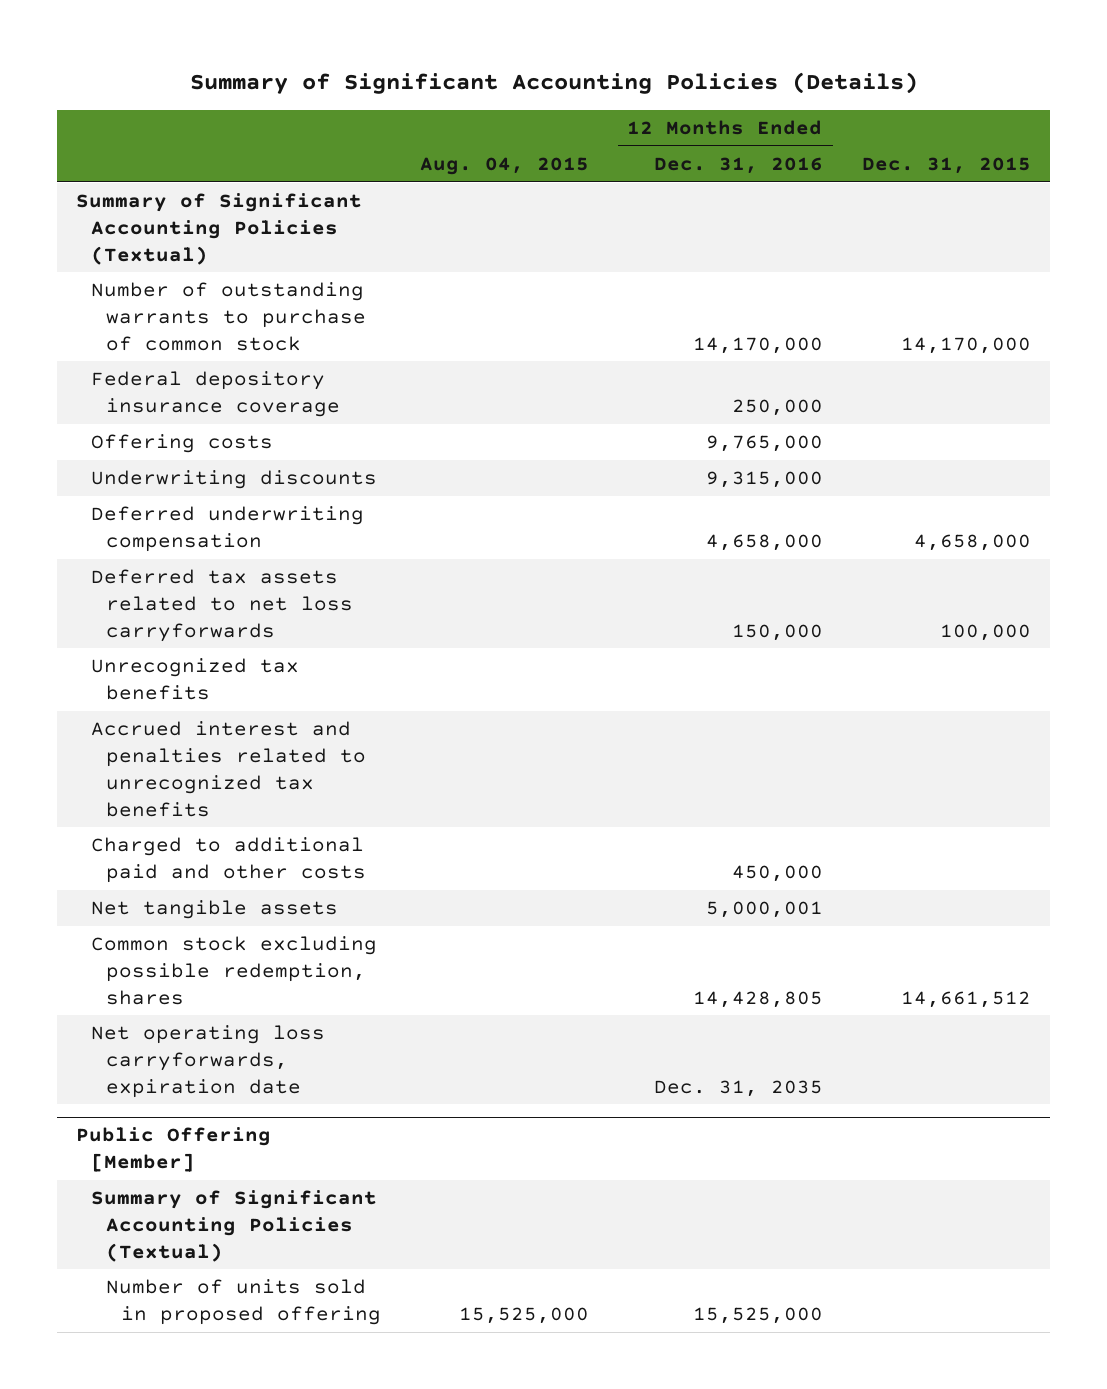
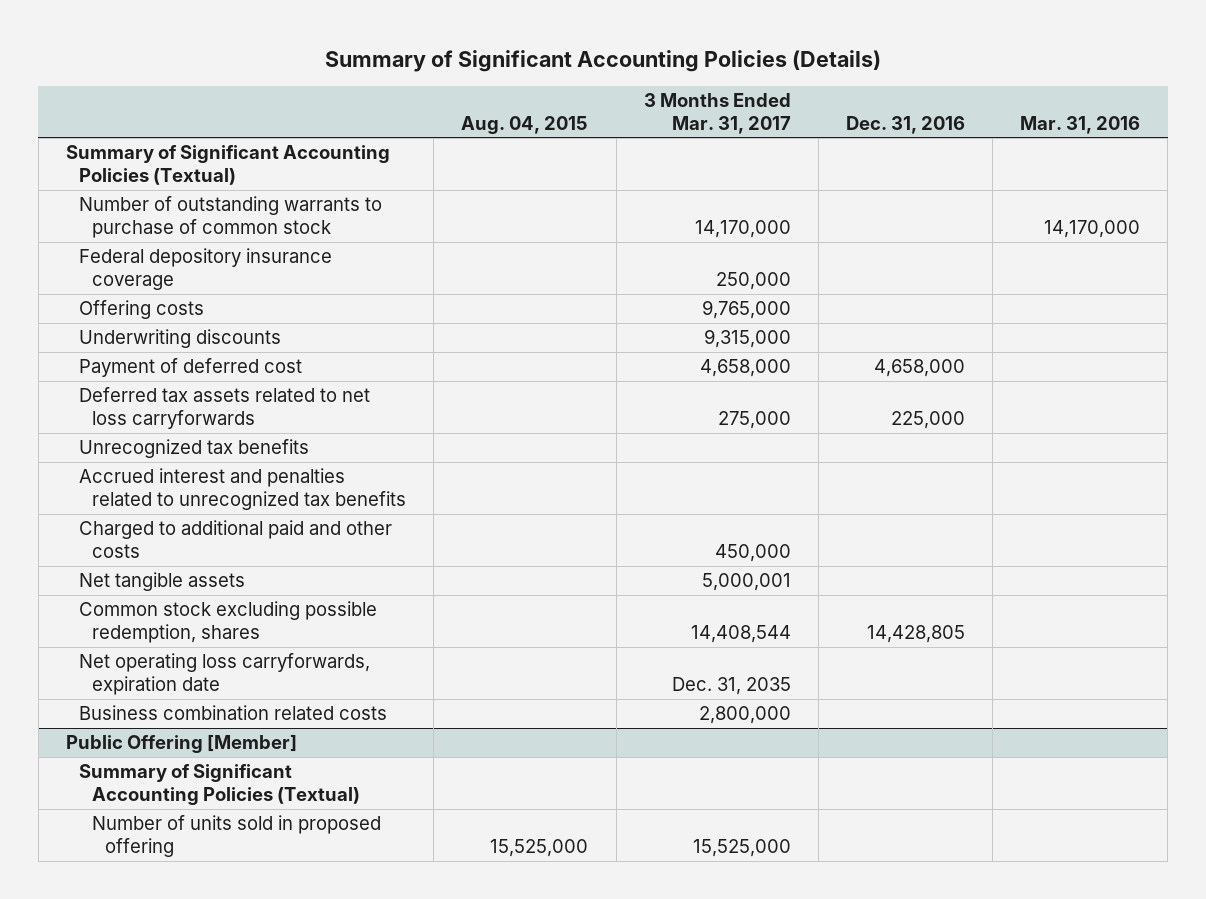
- | Aug. 04, 2015 | 12 Months Ended Dec. 31, 2016 | Dec. 31, 2015
+ | Aug. 04, 2015 | 3 Months Ended Mar. 31, 2017 | Dec. 31, 2016 | Mar. 31, 2016
- Deferred underwriting compensation | | 4,658,000 | 4,658,000
+ Payment of deferred cost | | 4,658,000 | 4,658,000 |
+ Business combination related costs | | 2,800,000 | |

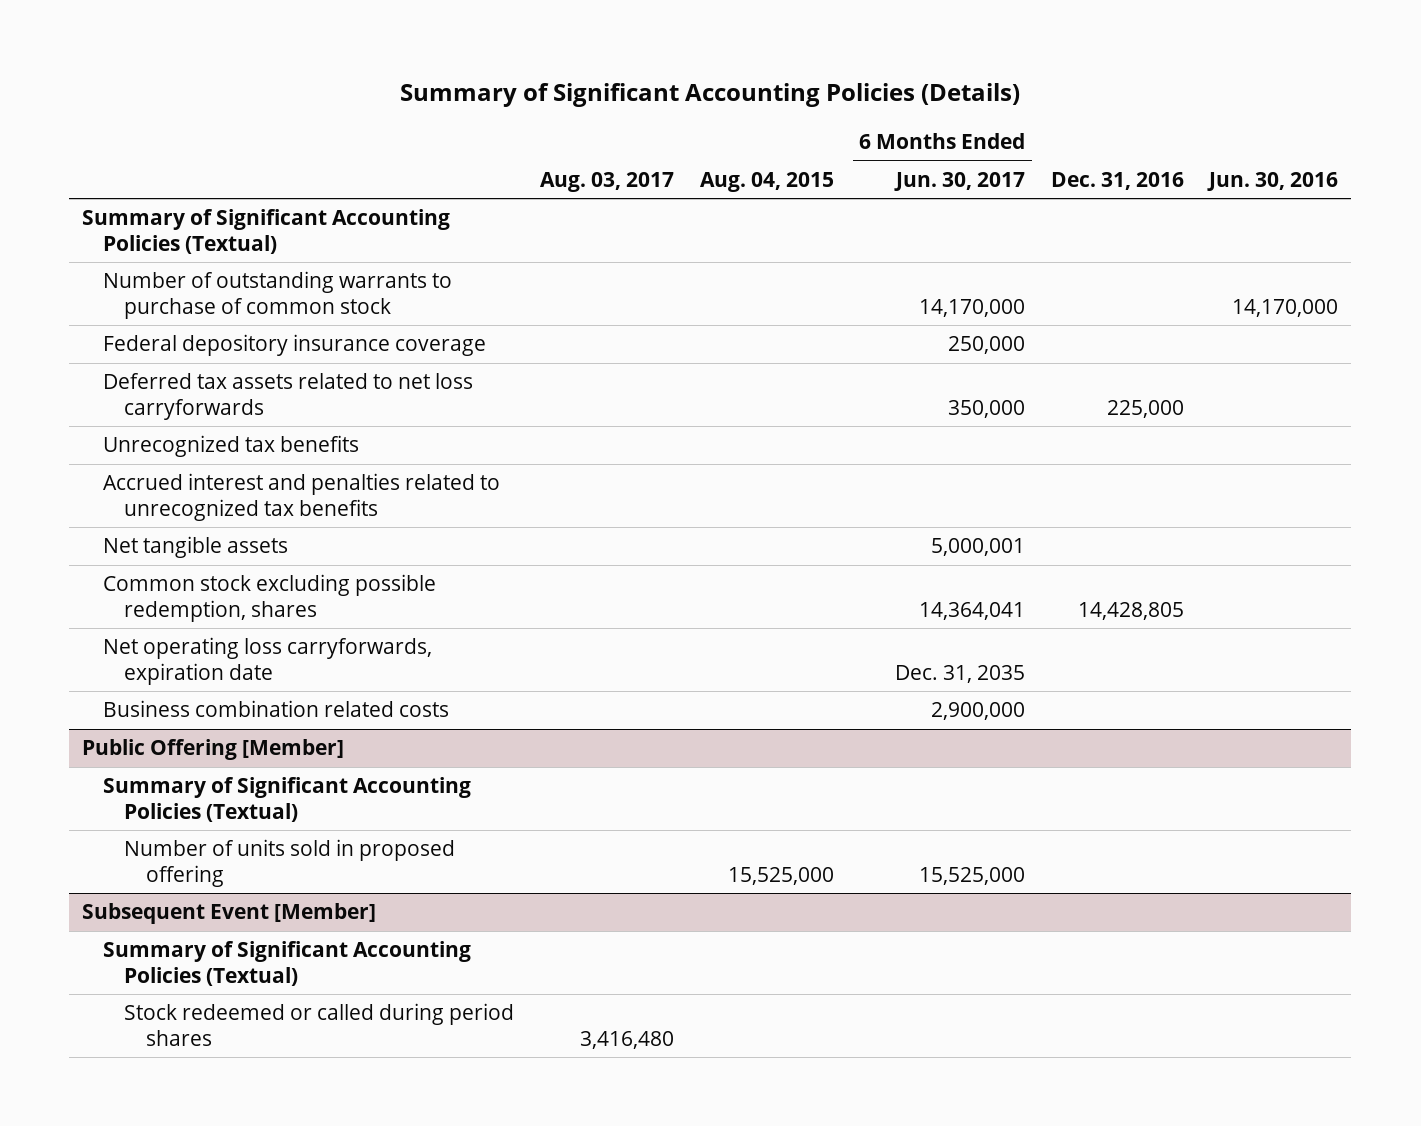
- | Aug. 04, 2015 | 3 Months Ended Mar. 31, 2017 | Dec. 31, 2016 | Mar. 31, 2016
+ | Aug. 03, 2017 | Aug. 04, 2015 | 6 Months Ended Jun. 30, 2017 | Dec. 31, 2016 | Jun. 30, 2016
- Offering costs | | 9,765,000 | |
- Underwriting discounts | | 9,315,000 | |
- Payment of deferred cost | | 4,658,000 | 4,658,000 |
- Charged to additional paid and other costs | | 450,000 | |
+ Subsequent Event [Member]
+ Summary of Significant Accounting Policies (Textual)
+ Stock redeemed or called during period shares | 3,416,480 | | | |

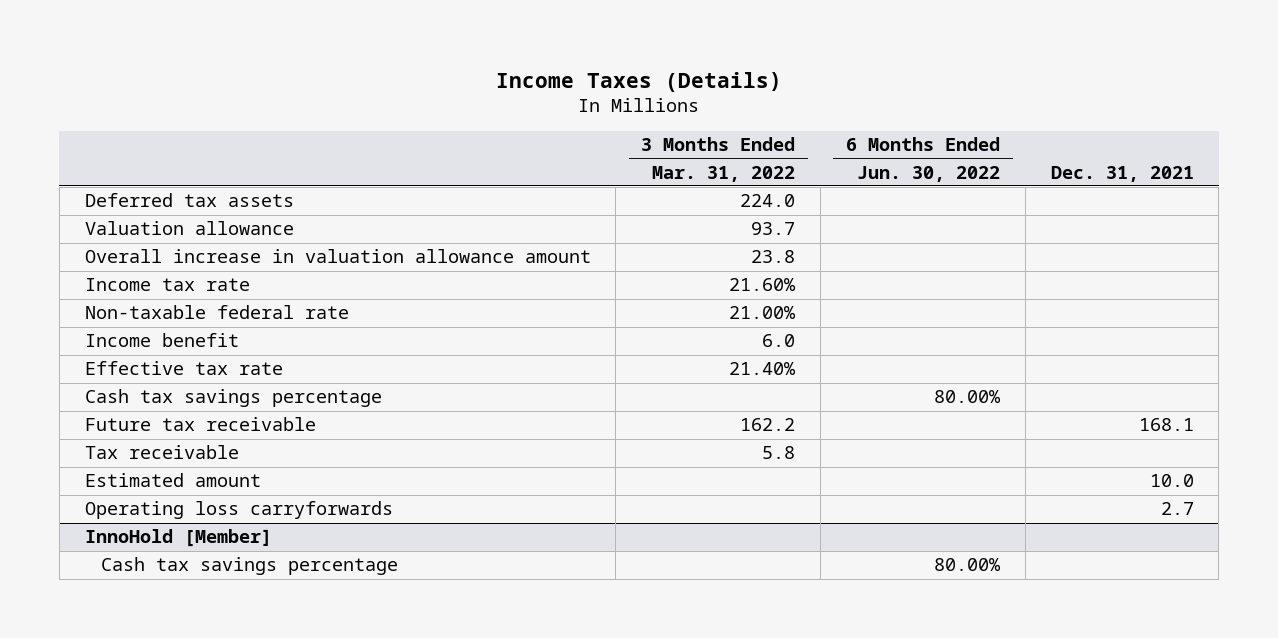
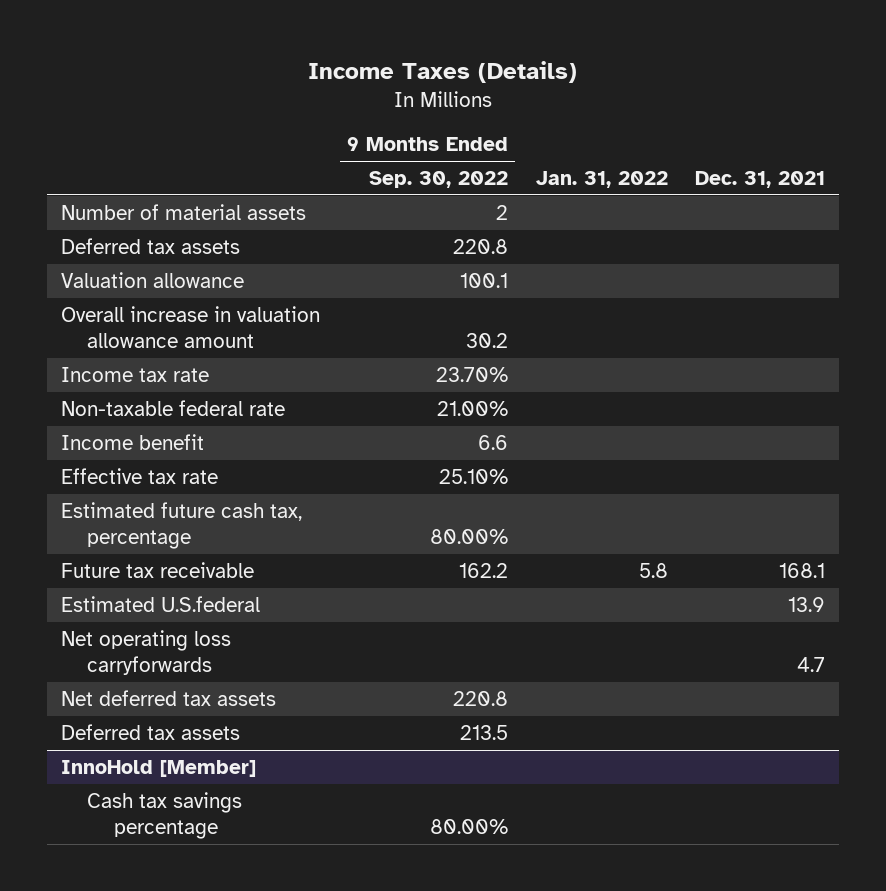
- | 3 Months Ended Mar. 31, 2022 | 6 Months Ended Jun. 30, 2022 | Dec. 31, 2021
+ | 9 Months Ended Sep. 30, 2022 | Jan. 31, 2022 | Dec. 31, 2021
+ Number of material assets | 2 | |
- Cash tax savings percentage | | 80.00% |
+ Estimated future cash tax, percentage | 80.00% | |
- Tax receivable | 5.8 | |
- Estimated amount | | | 10.0
- Operating loss carryforwards | | | 2.7
+ Estimated U.S.federal | | | 13.9
+ Net operating loss carryforwards | | | 4.7
+ Net deferred tax assets | 220.8 | |
+ Deferred tax assets | 213.5 | |

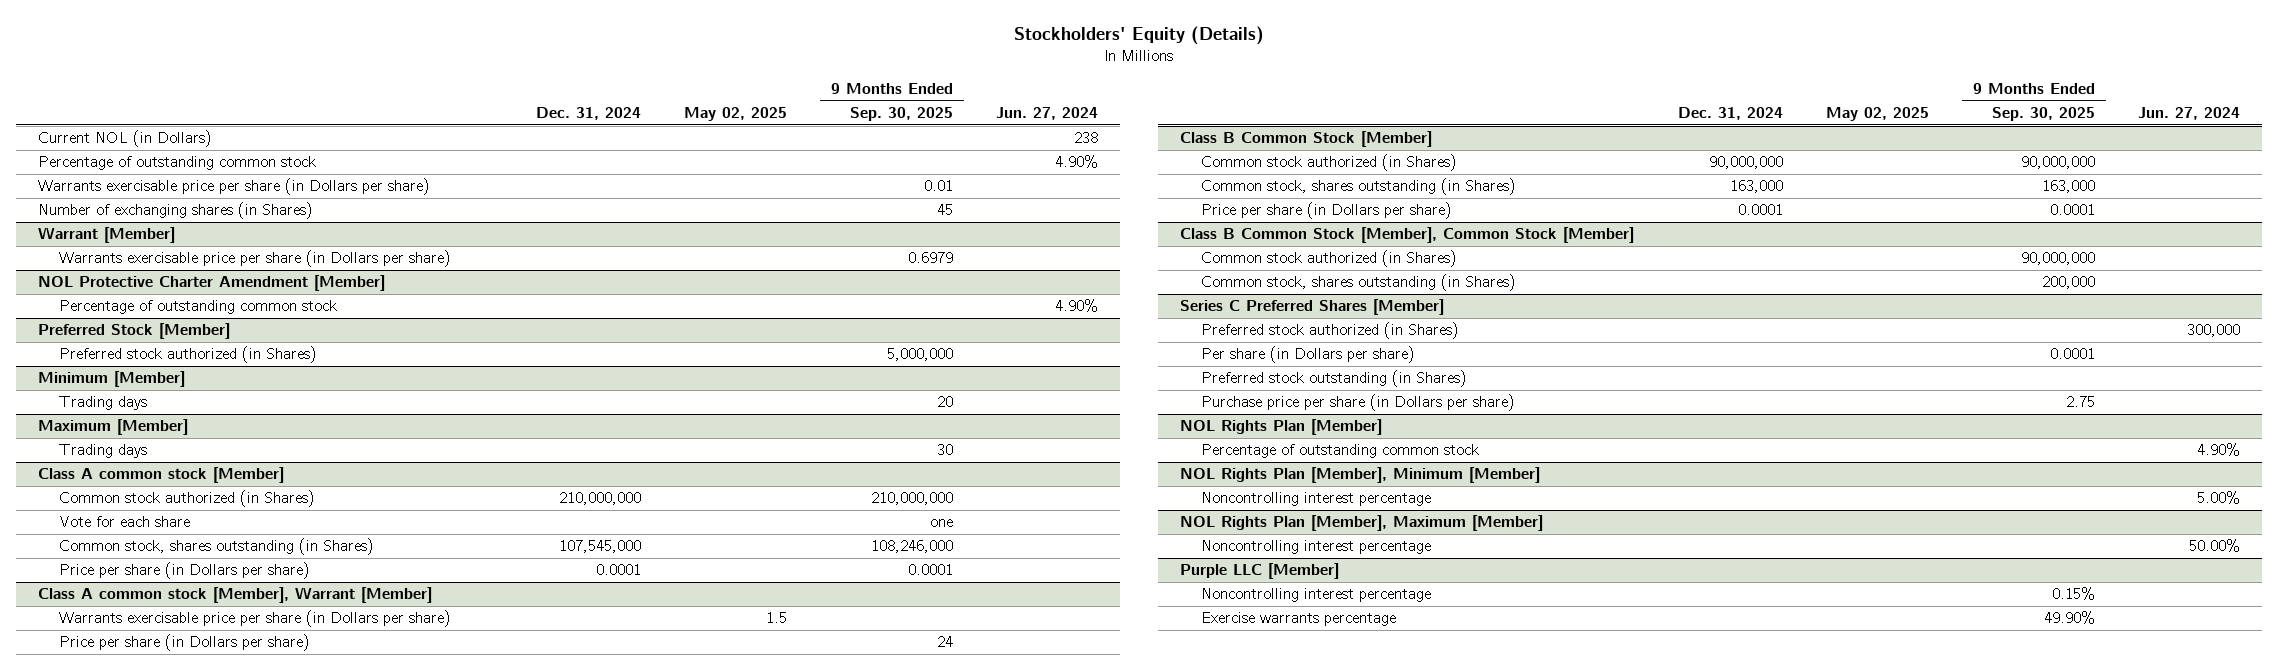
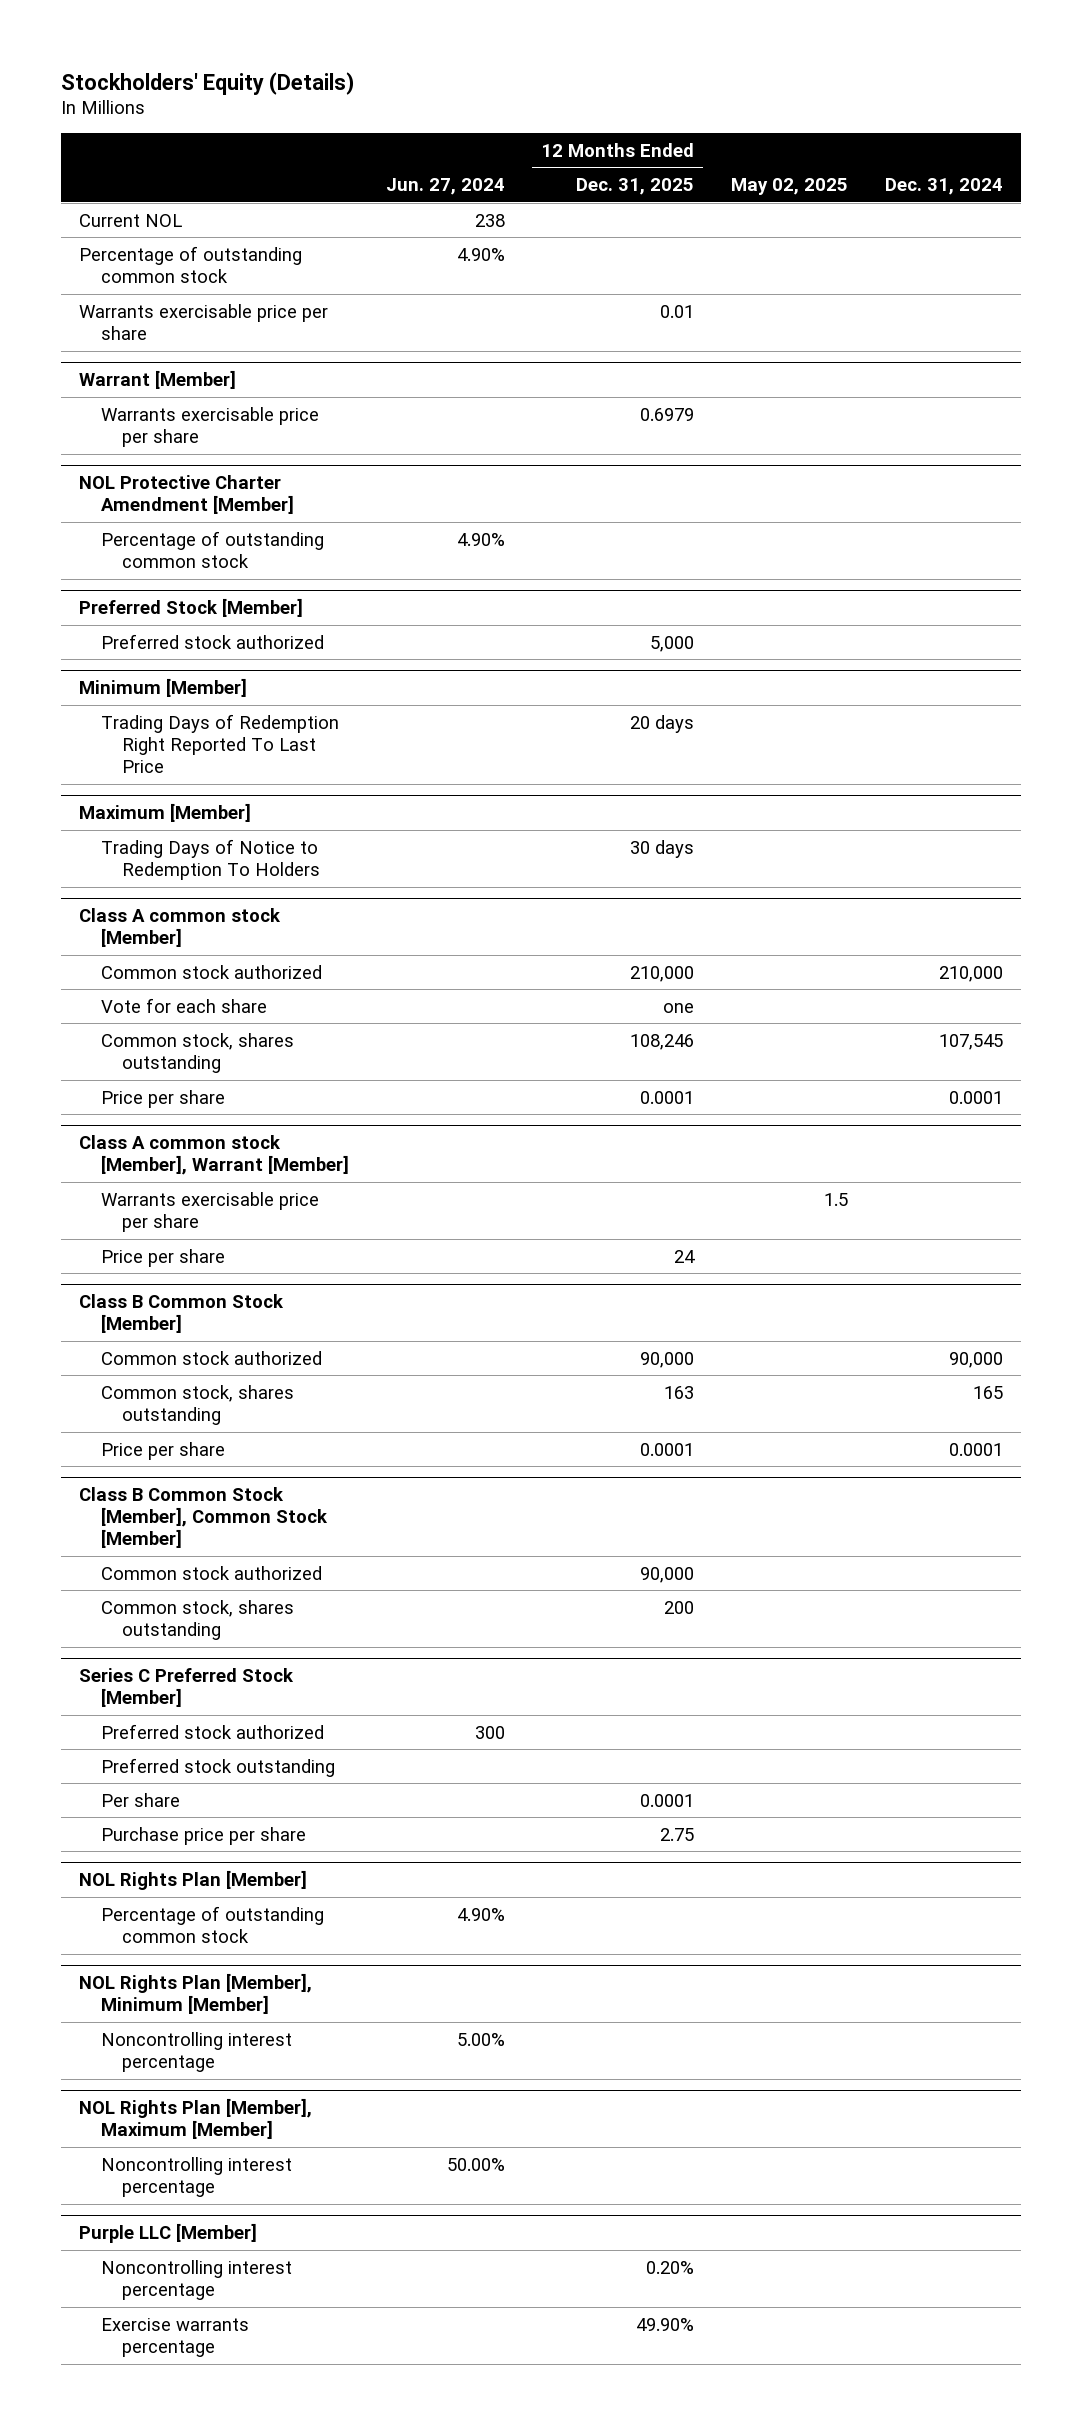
- | Dec. 31, 2024 | May 02, 2025 | 9 Months Ended Sep. 30, 2025 | Jun. 27, 2024
+ | Jun. 27, 2024 | 12 Months Ended Dec. 31, 2025 | May 02, 2025 | Dec. 31, 2024
- Current NOL (in Dollars) | | | | 238
+ Current NOL | 238 | | |
- Warrants exercisable price per share (in Dollars per share) | | | 0.01 |
- Number of exchanging shares (in Shares) | | | 45 |
+ Warrants exercisable price per share | | 0.01 | |
@ Warrant [Member]
- Warrants exercisable price per share (in Dollars per share) | | | 0.6979 |
+ Warrants exercisable price per share | | 0.6979 | |
@ Preferred Stock [Member]
- Preferred stock authorized (in Shares) | | | 5,000,000 |
+ Preferred stock authorized | | 5,000 | |
@ Minimum [Member]
- Trading days | | | 20 |
+ Trading Days of Redemption Right Reported To Last Price | | 20 days | |
@ Maximum [Member]
- Trading days | | | 30 |
+ Trading Days of Notice to Redemption To Holders | | 30 days | |
@ Class A common stock [Member]
- Common stock authorized (in Shares) | 210,000,000 | | 210,000,000 |
+ Common stock authorized | | 210,000 | | 210,000
- Common stock, shares outstanding (in Shares) | 107,545,000 | | 108,246,000 |
- Price per share (in Dollars per share) | 0.0001 | | 0.0001 |
+ Common stock, shares outstanding | | 108,246 | | 107,545
+ Price per share | | 0.0001 | | 0.0001
@ Class A common stock [Member], Warrant [Member]
- Warrants exercisable price per share (in Dollars per share) | | 1.5 | |
- Price per share (in Dollars per share) | | | 24 |
+ Warrants exercisable price per share | | | 1.5 |
+ Price per share | | 24 | |
@ Class B Common Stock [Member]
- Common stock authorized (in Shares) | 90,000,000 | | 90,000,000 |
- Common stock, shares outstanding (in Shares) | 163,000 | | 163,000 |
- Price per share (in Dollars per share) | 0.0001 | | 0.0001 |
+ Common stock authorized | | 90,000 | | 90,000
+ Common stock, shares outstanding | | 163 | | 165
+ Price per share | | 0.0001 | | 0.0001
@ Class B Common Stock [Member], Common Stock [Member]
- Common stock authorized (in Shares) | | | 90,000,000 |
- Common stock, shares outstanding (in Shares) | | | 200,000 |
- Series C Preferred Shares [Member]
- Preferred stock authorized (in Shares) | | | | 300,000
- Per share (in Dollars per share) | | | 0.0001 |
- Preferred stock outstanding (in Shares)
- Purchase price per share (in Dollars per share) | | | 2.75 |
@ Class B Common Stock [Member], Common Stock [Member]
+ Common stock authorized | | 90,000 | |
+ Common stock, shares outstanding | | 200 | |
+ Series C Preferred Stock [Member]
+ Preferred stock authorized | 300 | | |
+ Preferred stock outstanding
+ Per share | | 0.0001 | |
+ Purchase price per share | | 2.75 | |

